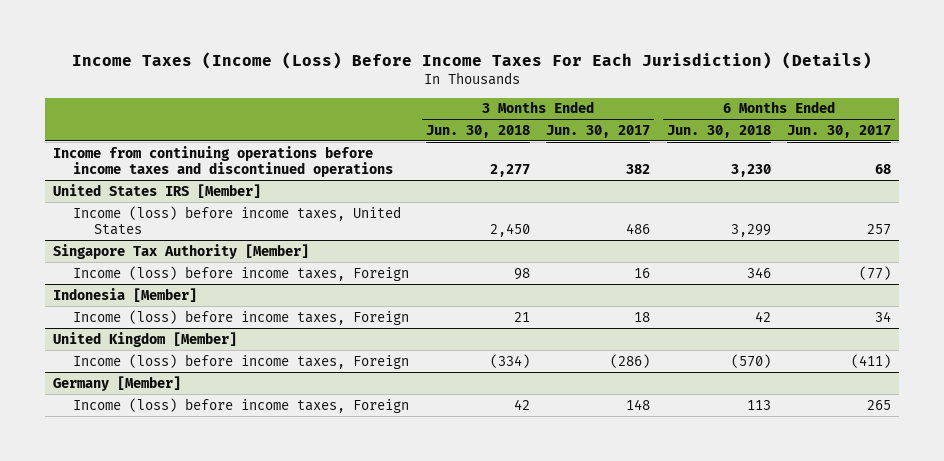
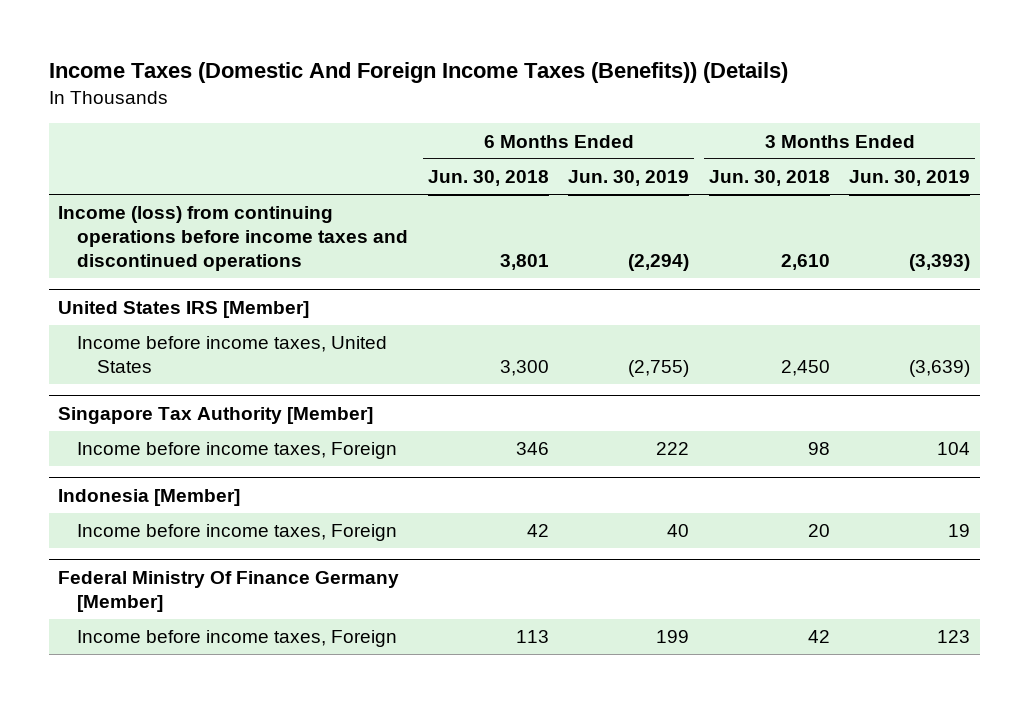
- Income Taxes (Income (Loss) Before Income Taxes For Each Jurisdiction) (Details)
+ Income Taxes (Domestic And Foreign Income Taxes (Benefits)) (Details)
- | 3 Months Ended Jun. 30, 2018 | 3 Months Ended Jun. 30, 2017 | 6 Months Ended Jun. 30, 2018 | 6 Months Ended Jun. 30, 2017
+ | 6 Months Ended Jun. 30, 2018 | 6 Months Ended Jun. 30, 2019 | 3 Months Ended Jun. 30, 2018 | 3 Months Ended Jun. 30, 2019
- Income from continuing operations before income taxes and discontinued operations | 2,277 | 382 | 3,230 | 68
+ Income (loss) from continuing operations before income taxes and discontinued operations | 3,801 | (2,294) | 2,610 | (3,393)
@ United States IRS [Member]
- Income (loss) before income taxes, United States | 2,450 | 486 | 3,299 | 257
+ Income before income taxes, United States | 3,300 | (2,755) | 2,450 | (3,639)
@ Singapore Tax Authority [Member]
- Income (loss) before income taxes, Foreign | 98 | 16 | 346 | (77)
+ Income before income taxes, Foreign | 346 | 222 | 98 | 104
@ Indonesia [Member]
- Income (loss) before income taxes, Foreign | 21 | 18 | 42 | 34
- United Kingdom [Member]
- Income (loss) before income taxes, Foreign | (334) | (286) | (570) | (411)
- Germany [Member]
- Income (loss) before income taxes, Foreign | 42 | 148 | 113 | 265
@ Indonesia [Member]
+ Income before income taxes, Foreign | 42 | 40 | 20 | 19
+ Federal Ministry Of Finance Germany [Member]
+ Income before income taxes, Foreign | 113 | 199 | 42 | 123

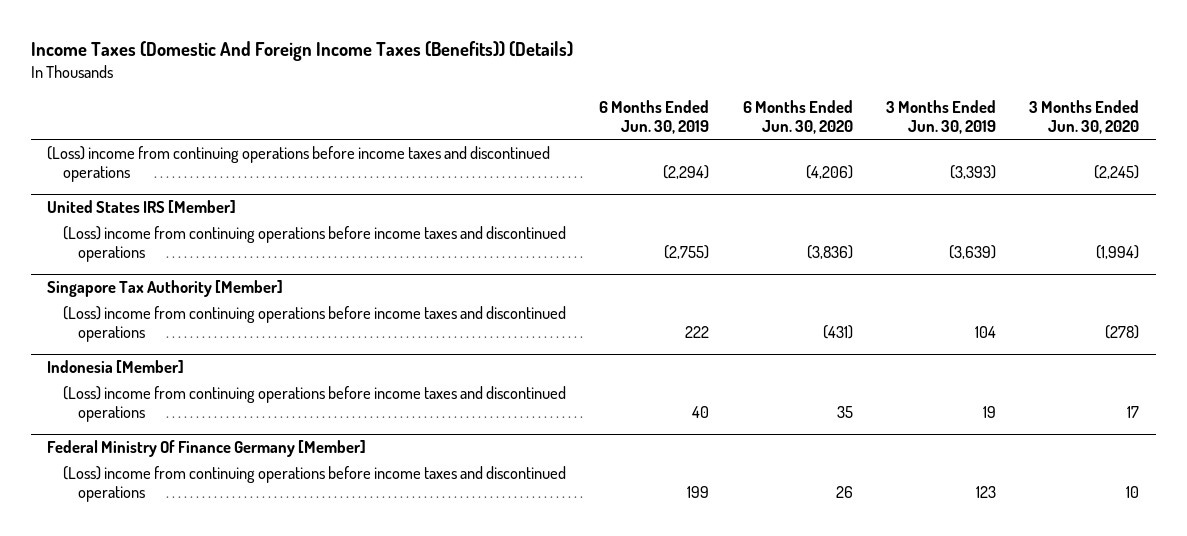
- | 6 Months Ended Jun. 30, 2018 | 6 Months Ended Jun. 30, 2019 | 3 Months Ended Jun. 30, 2018 | 3 Months Ended Jun. 30, 2019
+ | 6 Months Ended Jun. 30, 2019 | 6 Months Ended Jun. 30, 2020 | 3 Months Ended Jun. 30, 2019 | 3 Months Ended Jun. 30, 2020
- Income (loss) from continuing operations before income taxes and discontinued operations | 3,801 | (2,294) | 2,610 | (3,393)
+ (Loss) income from continuing operations before income taxes and discontinued operations | (2,294) | (4,206) | (3,393) | (2,245)
@ United States IRS [Member]
- Income before income taxes, United States | 3,300 | (2,755) | 2,450 | (3,639)
+ (Loss) income from continuing operations before income taxes and discontinued operations | (2,755) | (3,836) | (3,639) | (1,994)
@ Singapore Tax Authority [Member]
- Income before income taxes, Foreign | 346 | 222 | 98 | 104
+ (Loss) income from continuing operations before income taxes and discontinued operations | 222 | (431) | 104 | (278)
@ Indonesia [Member]
- Income before income taxes, Foreign | 42 | 40 | 20 | 19
+ (Loss) income from continuing operations before income taxes and discontinued operations | 40 | 35 | 19 | 17
@ Federal Ministry Of Finance Germany [Member]
- Income before income taxes, Foreign | 113 | 199 | 42 | 123
+ (Loss) income from continuing operations before income taxes and discontinued operations | 199 | 26 | 123 | 10

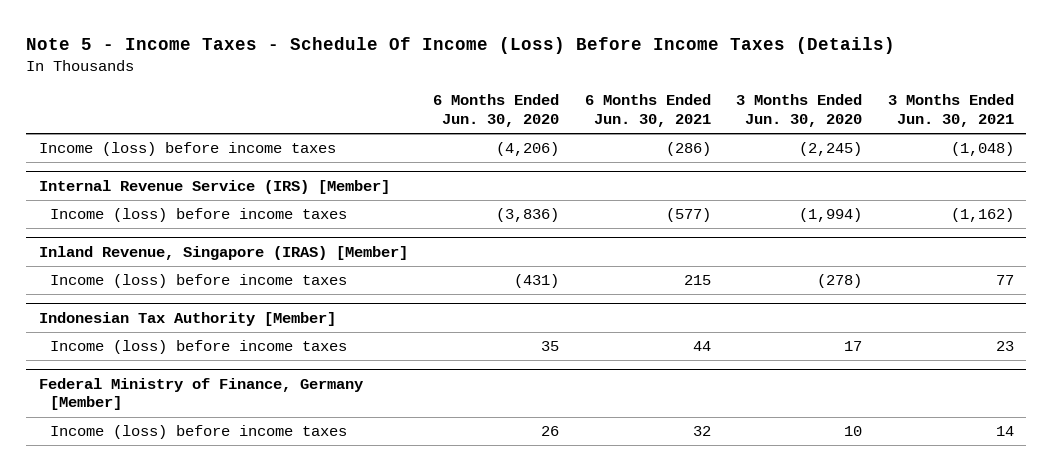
- Income Taxes (Domestic And Foreign Income Taxes (Benefits)) (Details)
+ Note 5 - Income Taxes - Schedule Of Income (Loss) Before Income Taxes (Details)
- | 6 Months Ended Jun. 30, 2019 | 6 Months Ended Jun. 30, 2020 | 3 Months Ended Jun. 30, 2019 | 3 Months Ended Jun. 30, 2020
+ | 6 Months Ended Jun. 30, 2020 | 6 Months Ended Jun. 30, 2021 | 3 Months Ended Jun. 30, 2020 | 3 Months Ended Jun. 30, 2021
- (Loss) income from continuing operations before income taxes and discontinued operations | (2,294) | (4,206) | (3,393) | (2,245)
- United States IRS [Member]
- (Loss) income from continuing operations before income taxes and discontinued operations | (2,755) | (3,836) | (3,639) | (1,994)
- Singapore Tax Authority [Member]
- (Loss) income from continuing operations before income taxes and discontinued operations | 222 | (431) | 104 | (278)
- Indonesia [Member]
- (Loss) income from continuing operations before income taxes and discontinued operations | 40 | 35 | 19 | 17
- Federal Ministry Of Finance Germany [Member]
- (Loss) income from continuing operations before income taxes and discontinued operations | 199 | 26 | 123 | 10
+ Income (loss) before income taxes | (4,206) | (286) | (2,245) | (1,048)
+ Internal Revenue Service (IRS) [Member]
+ Income (loss) before income taxes | (3,836) | (577) | (1,994) | (1,162)
+ Inland Revenue, Singapore (IRAS) [Member]
+ Income (loss) before income taxes | (431) | 215 | (278) | 77
+ Indonesian Tax Authority [Member]
+ Income (loss) before income taxes | 35 | 44 | 17 | 23
+ Federal Ministry of Finance, Germany [Member]
+ Income (loss) before income taxes | 26 | 32 | 10 | 14

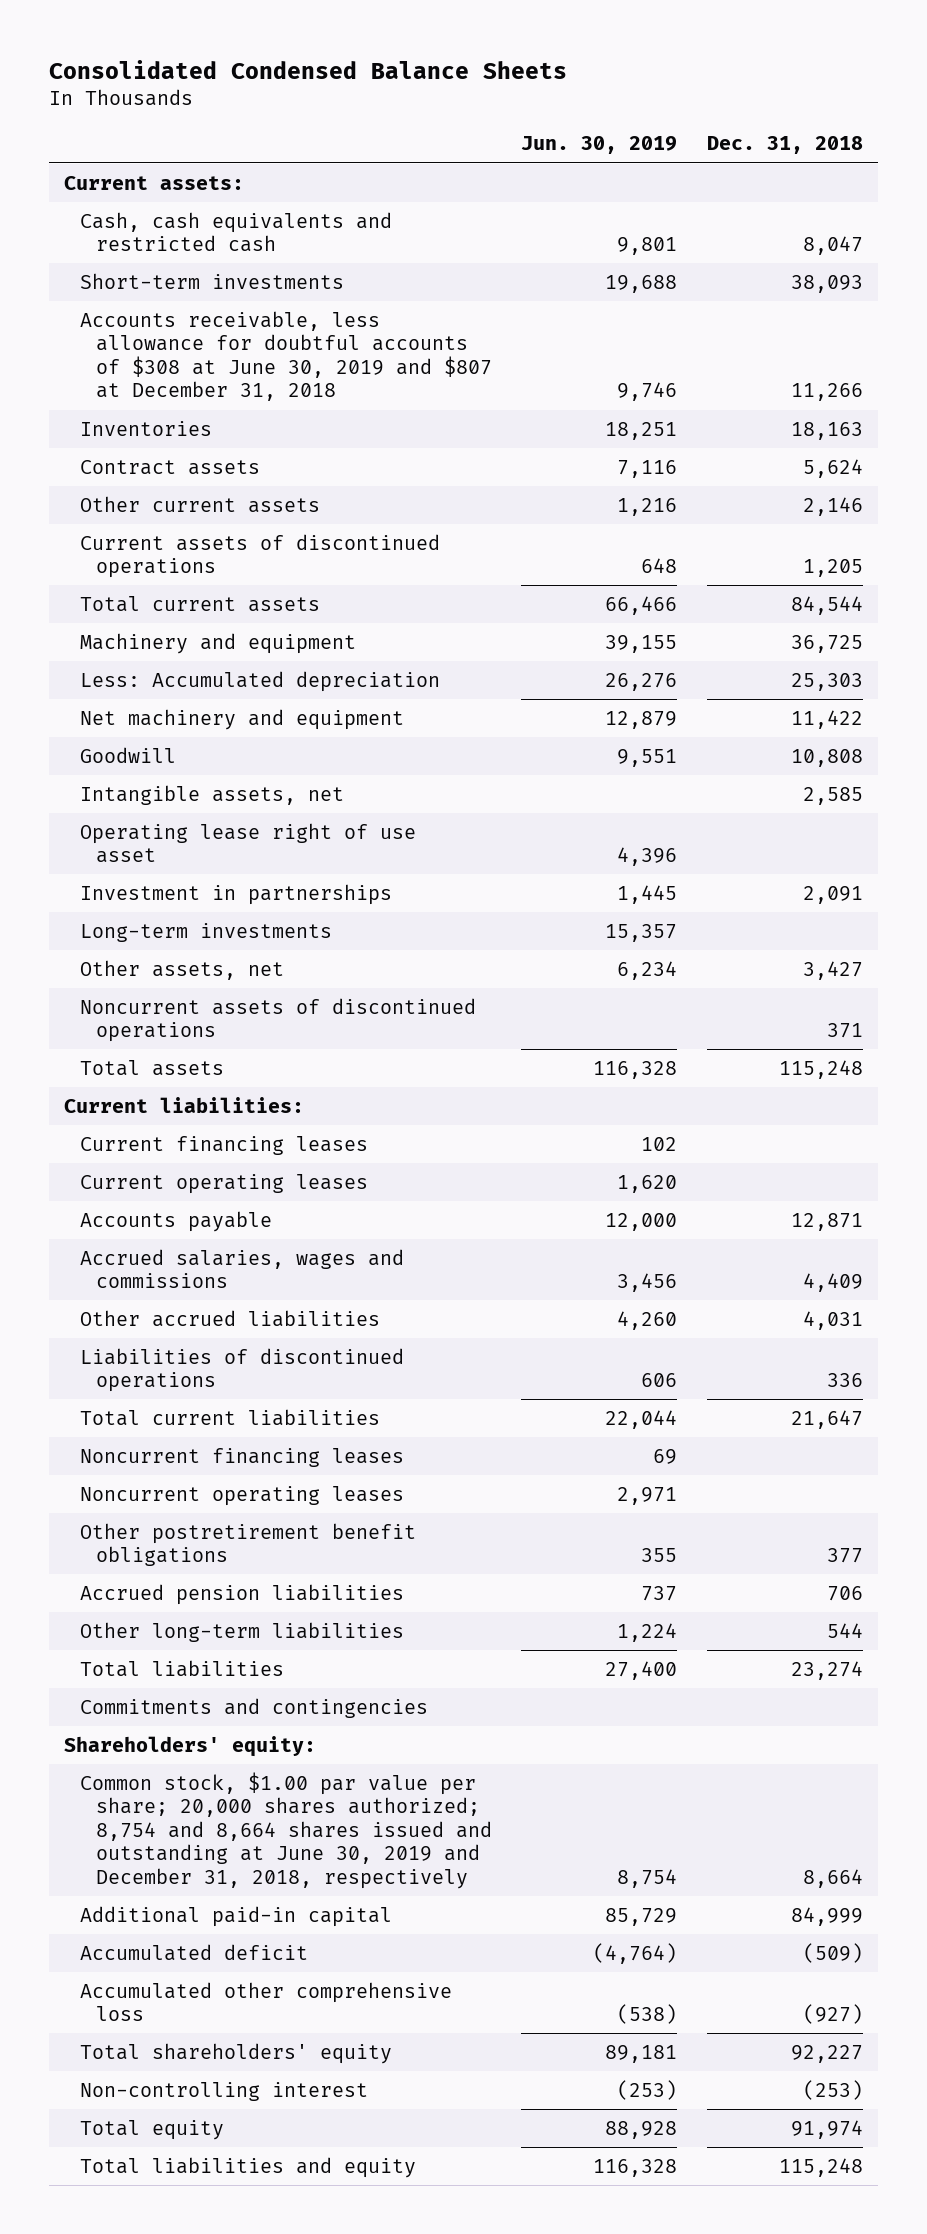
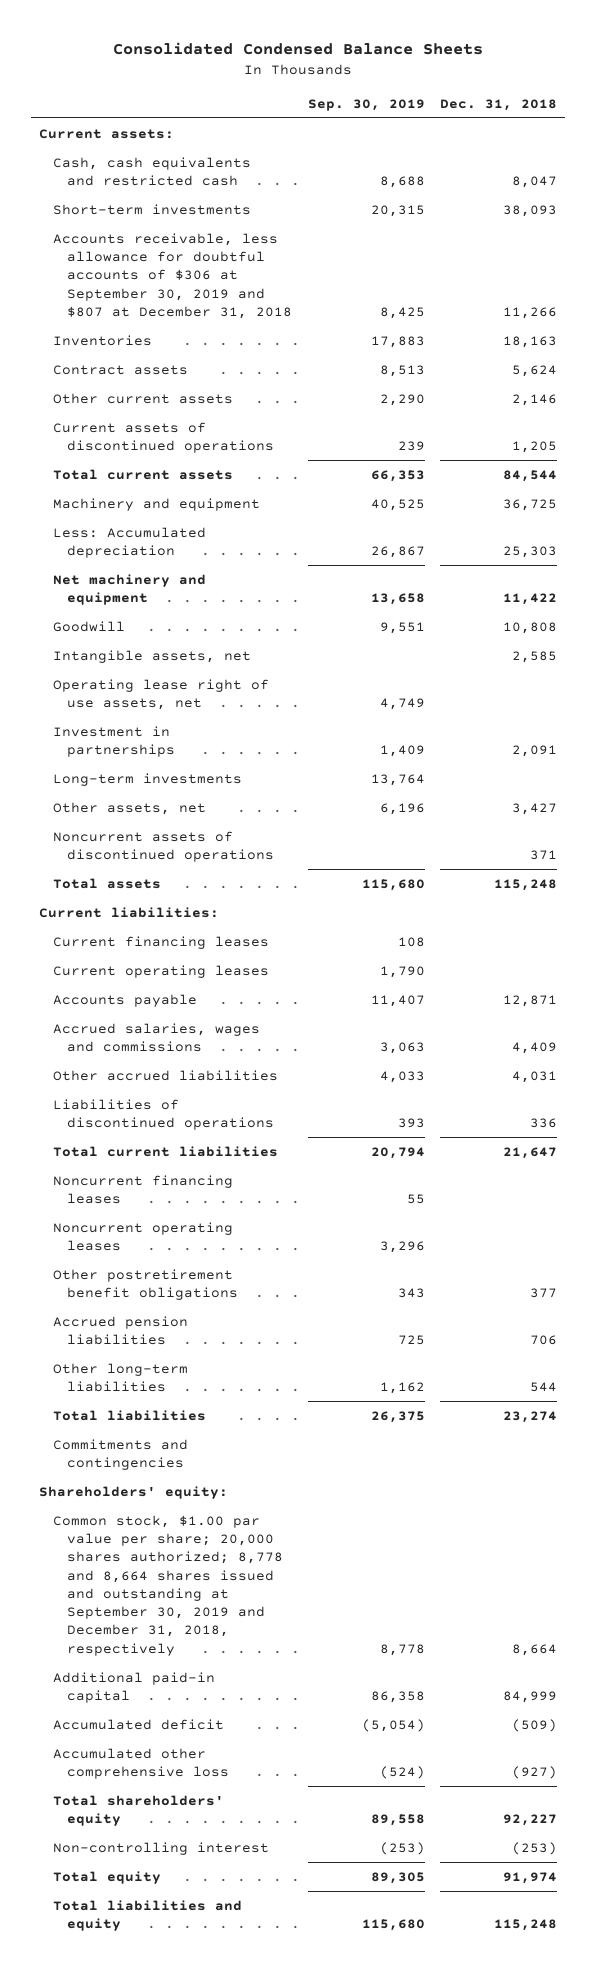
- | Jun. 30, 2019 | Dec. 31, 2018
+ | Sep. 30, 2019 | Dec. 31, 2018
- Accounts receivable, less allowance for doubtful accounts of $308 at June 30, 2019 and $807 at December 31, 2018 | 9,746 | 11,266
+ Accounts receivable, less allowance for doubtful accounts of $306 at September 30, 2019 and $807 at December 31, 2018 | 8,425 | 11,266
- Operating lease right of use asset | 4,396 |
+ Operating lease right of use assets, net | 4,749 |
- Common stock, $1.00 par value per share; 20,000 shares authorized; 8,754 and 8,664 shares issued and outstanding at June 30, 2019 and December 31, 2018, respectively | 8,754 | 8,664
+ Common stock, $1.00 par value per share; 20,000 shares authorized; 8,778 and 8,664 shares issued and outstanding at September 30, 2019 and December 31, 2018, respectively | 8,778 | 8,664

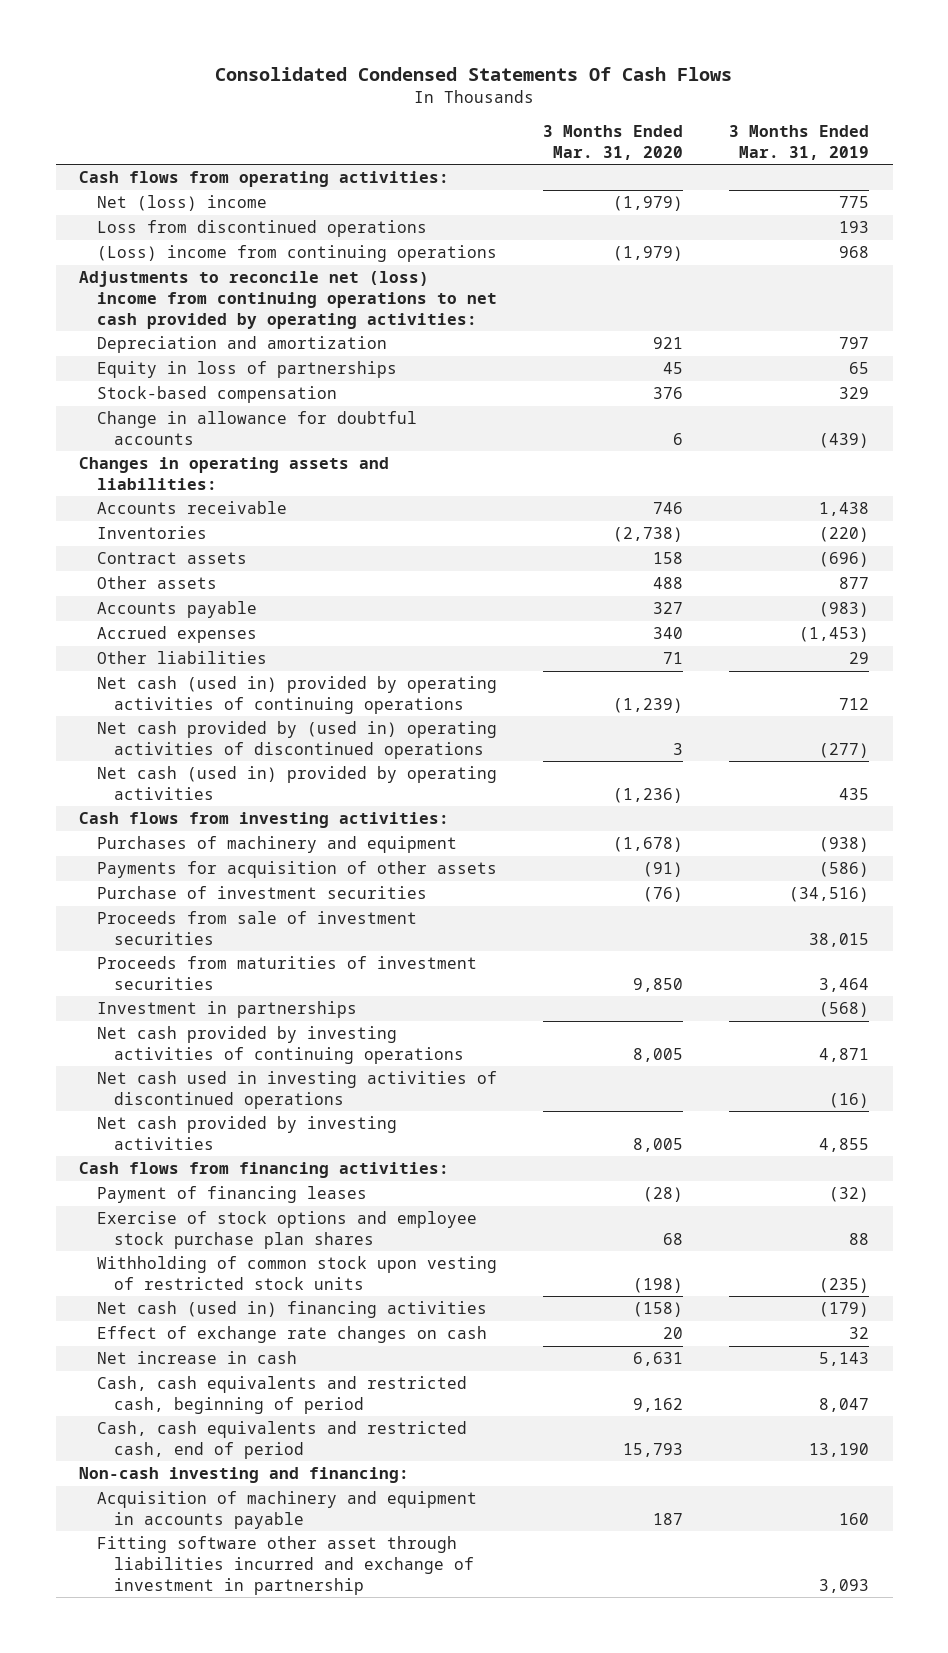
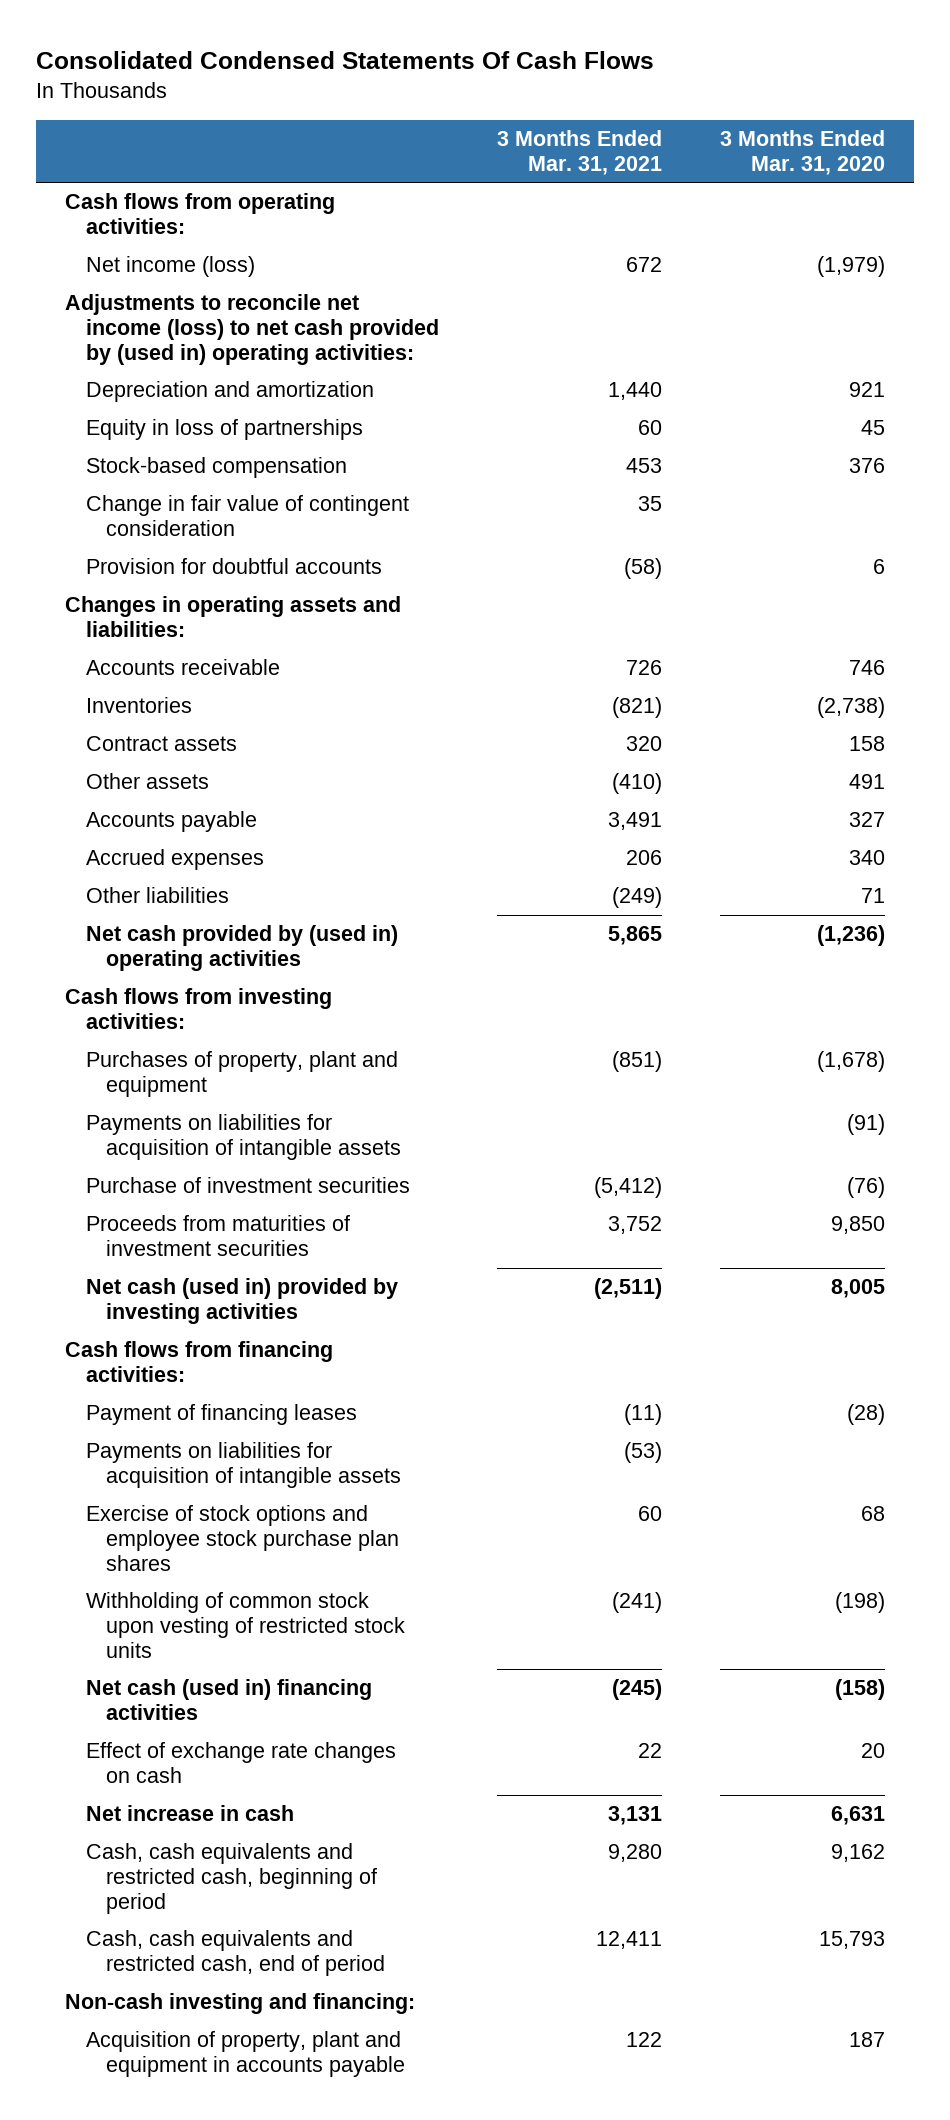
- | 3 Months Ended Mar. 31, 2020 | 3 Months Ended Mar. 31, 2019
+ | 3 Months Ended Mar. 31, 2021 | 3 Months Ended Mar. 31, 2020
- Net (loss) income | (1,979) | 775
- Loss from discontinued operations | | 193
- (Loss) income from continuing operations | (1,979) | 968
- Adjustments to reconcile net (loss) income from continuing operations to net cash provided by operating activities:
+ Net income (loss) | 672 | (1,979)
+ Adjustments to reconcile net income (loss) to net cash provided by (used in) operating activities:
- Change in allowance for doubtful accounts | 6 | (439)
+ Change in fair value of contingent consideration | 35 |
+ Provision for doubtful accounts | (58) | 6
- Other assets | 488 | 877
+ Other assets | (410) | 491
- Net cash (used in) provided by operating activities of continuing operations | (1,239) | 712
- Net cash provided by (used in) operating activities of discontinued operations | 3 | (277)
- Net cash (used in) provided by operating activities | (1,236) | 435
+ Net cash provided by (used in) operating activities | 5,865 | (1,236)
- Purchases of machinery and equipment | (1,678) | (938)
- Payments for acquisition of other assets | (91) | (586)
+ Purchases of property, plant and equipment | (851) | (1,678)
+ Payments on liabilities for acquisition of intangible assets | | (91)
- Proceeds from sale of investment securities | | 38,015
- Investment in partnerships | | (568)
- Net cash provided by investing activities of continuing operations | 8,005 | 4,871
- Net cash used in investing activities of discontinued operations | | (16)
- Net cash provided by investing activities | 8,005 | 4,855
+ Net cash (used in) provided by investing activities | (2,511) | 8,005
+ Payments on liabilities for acquisition of intangible assets | (53) |
- Acquisition of machinery and equipment in accounts payable | 187 | 160
- Fitting software other asset through liabilities incurred and exchange of investment in partnership | | 3,093
+ Acquisition of property, plant and equipment in accounts payable | 122 | 187

